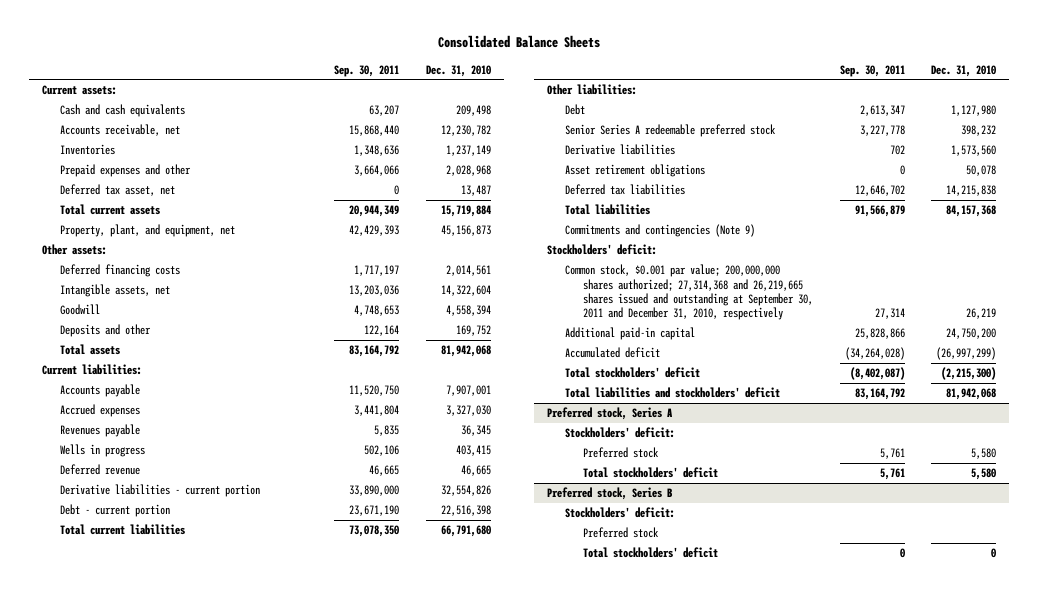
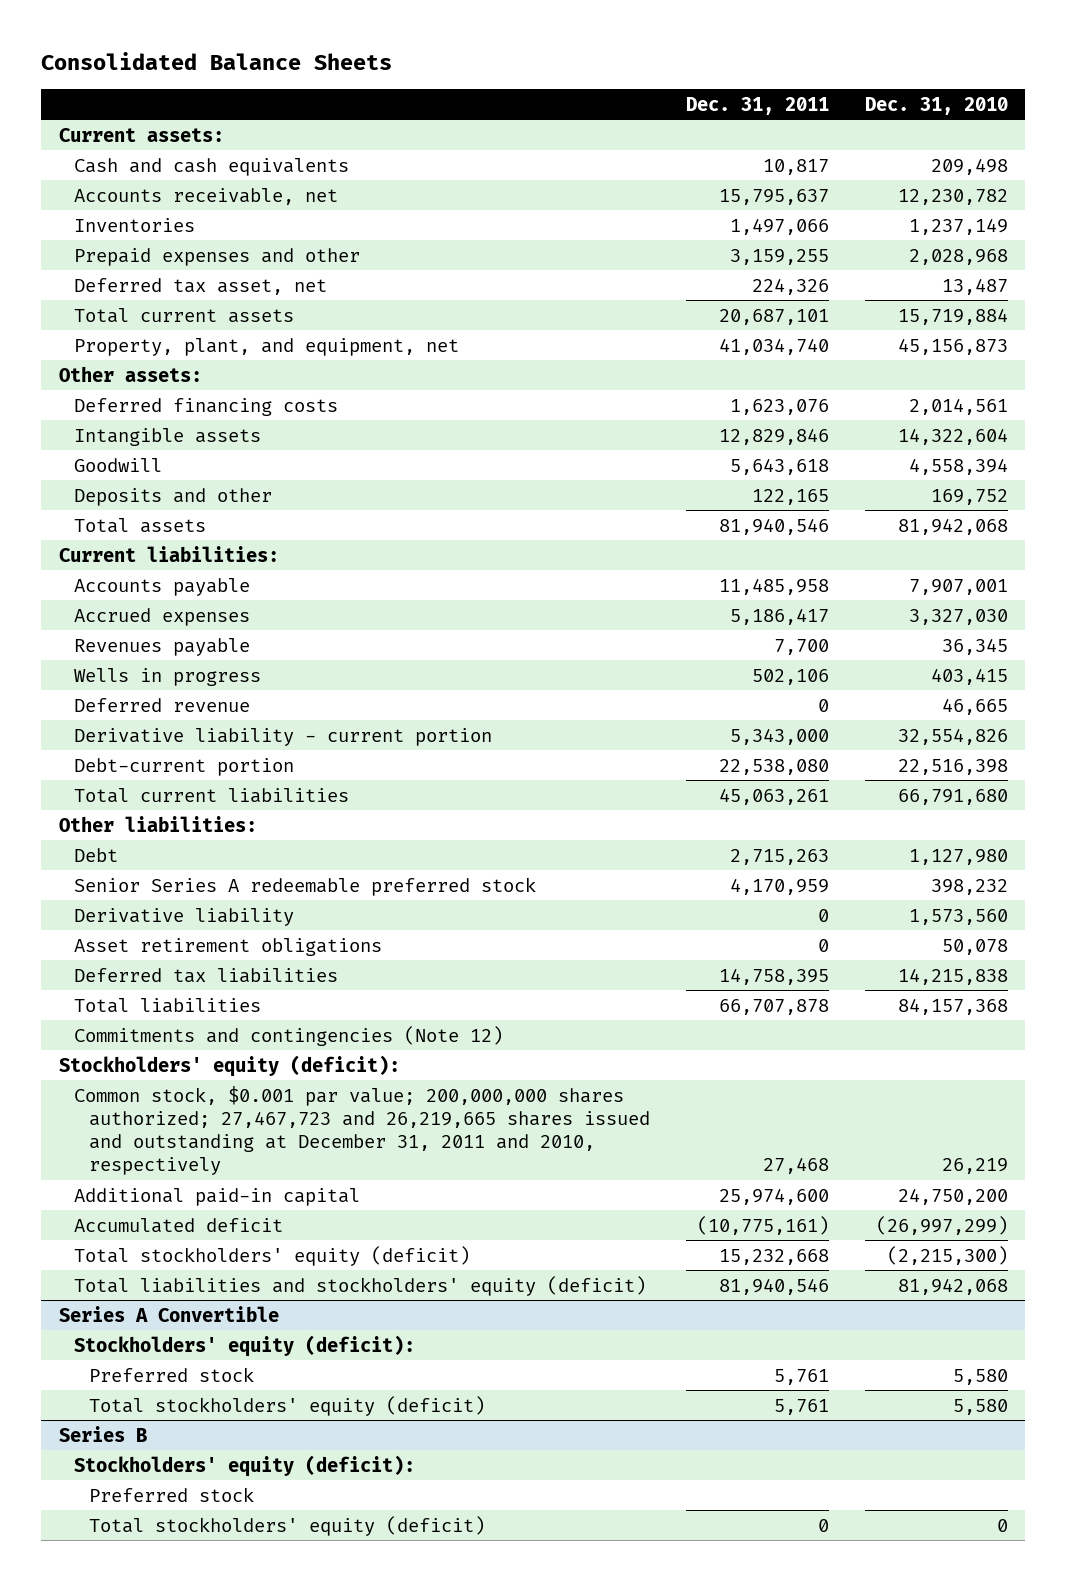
- | Sep. 30, 2011 | Dec. 31, 2010
+ | Dec. 31, 2011 | Dec. 31, 2010
- Intangible assets, net | 13,203,036 | 14,322,604
+ Intangible assets | 12,829,846 | 14,322,604
- Derivative liabilities - current portion | 33,890,000 | 32,554,826
- Debt - current portion | 23,671,190 | 22,516,398
+ Derivative liability - current portion | 5,343,000 | 32,554,826
+ Debt-current portion | 22,538,080 | 22,516,398
- Derivative liabilities | 702 | 1,573,560
+ Derivative liability | 0 | 1,573,560
- Commitments and contingencies (Note 9)
- Stockholders' deficit:
- Common stock, $0.001 par value; 200,000,000 shares authorized; 27,314,368 and 26,219,665 shares issued and outstanding at September 30, 2011 and December 31, 2010, respectively | 27,314 | 26,219
+ Commitments and contingencies (Note 12)
+ Stockholders' equity (deficit):
+ Common stock, $0.001 par value; 200,000,000 shares authorized; 27,467,723 and 26,219,665 shares issued and outstanding at December 31, 2011 and 2010, respectively | 27,468 | 26,219
- Total stockholders' deficit | (8,402,087) | (2,215,300)
- Total liabilities and stockholders' deficit | 83,164,792 | 81,942,068
- Preferred stock, Series A
- Stockholders' deficit:
+ Total stockholders' equity (deficit) | 15,232,668 | (2,215,300)
+ Total liabilities and stockholders' equity (deficit) | 81,940,546 | 81,942,068
+ Series A Convertible
+ Stockholders' equity (deficit):
- Total stockholders' deficit | 5,761 | 5,580
- Preferred stock, Series B
- Stockholders' deficit:
+ Total stockholders' equity (deficit) | 5,761 | 5,580
+ Series B
+ Stockholders' equity (deficit):
- Total stockholders' deficit | 0 | 0
+ Total stockholders' equity (deficit) | 0 | 0

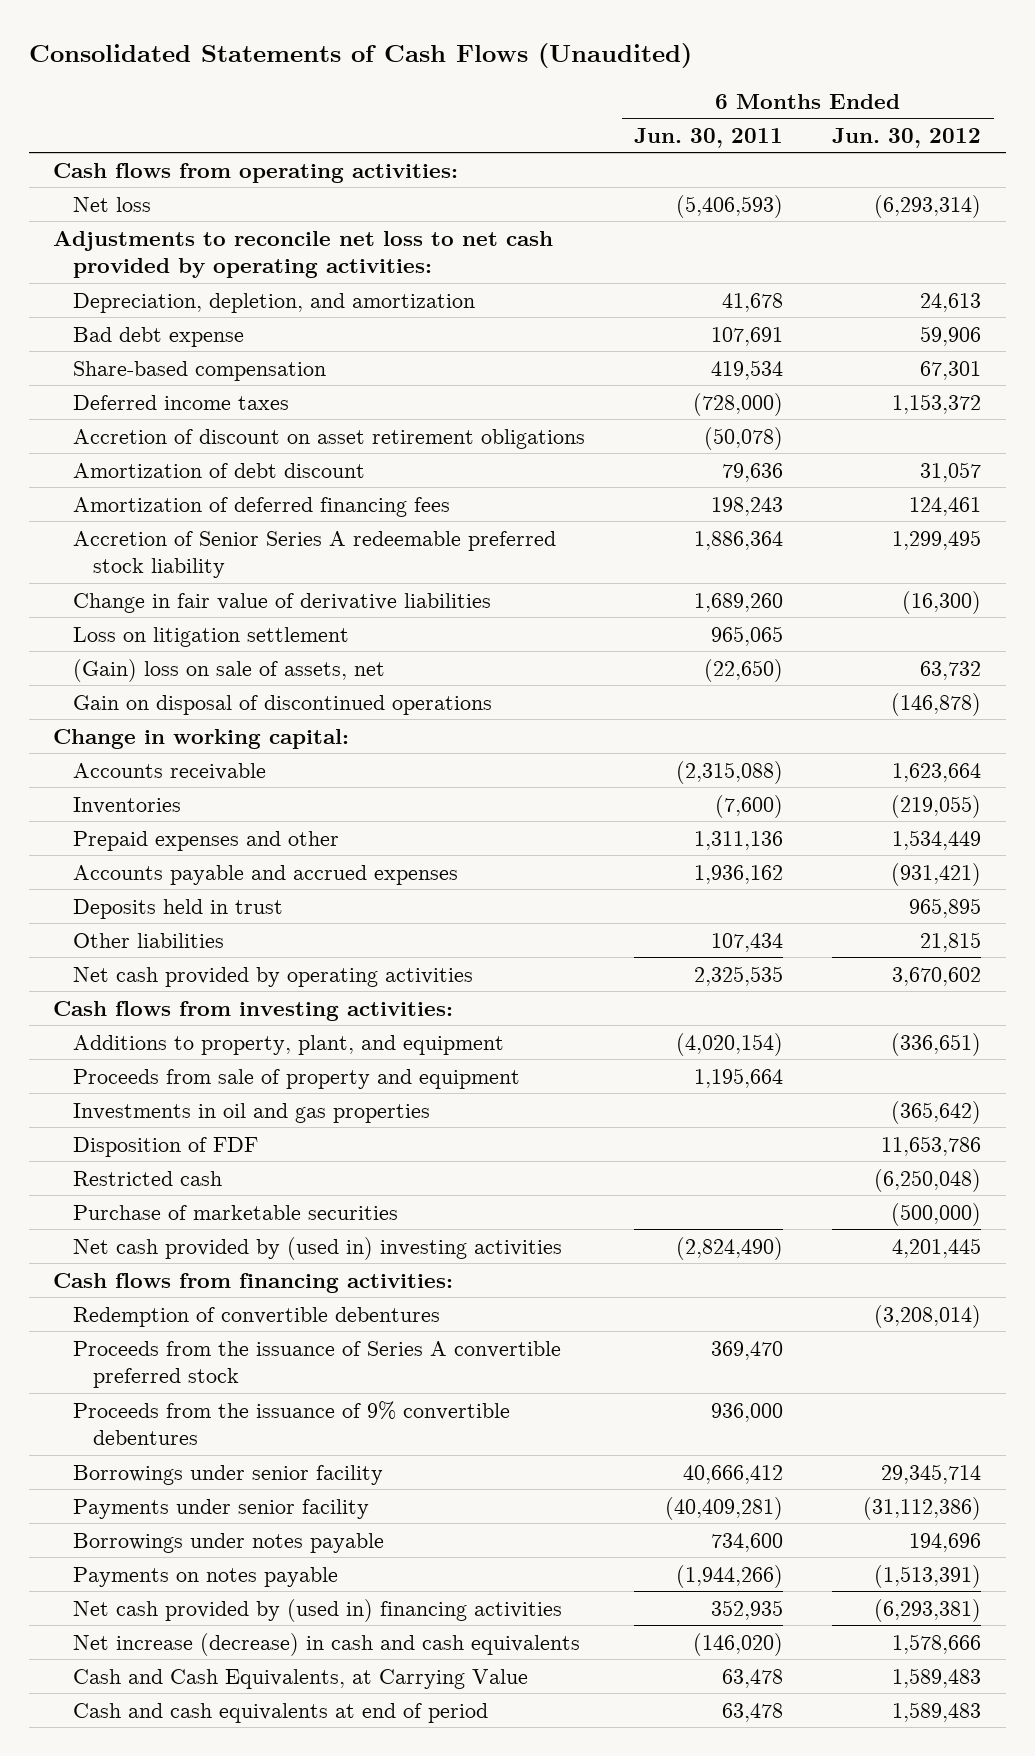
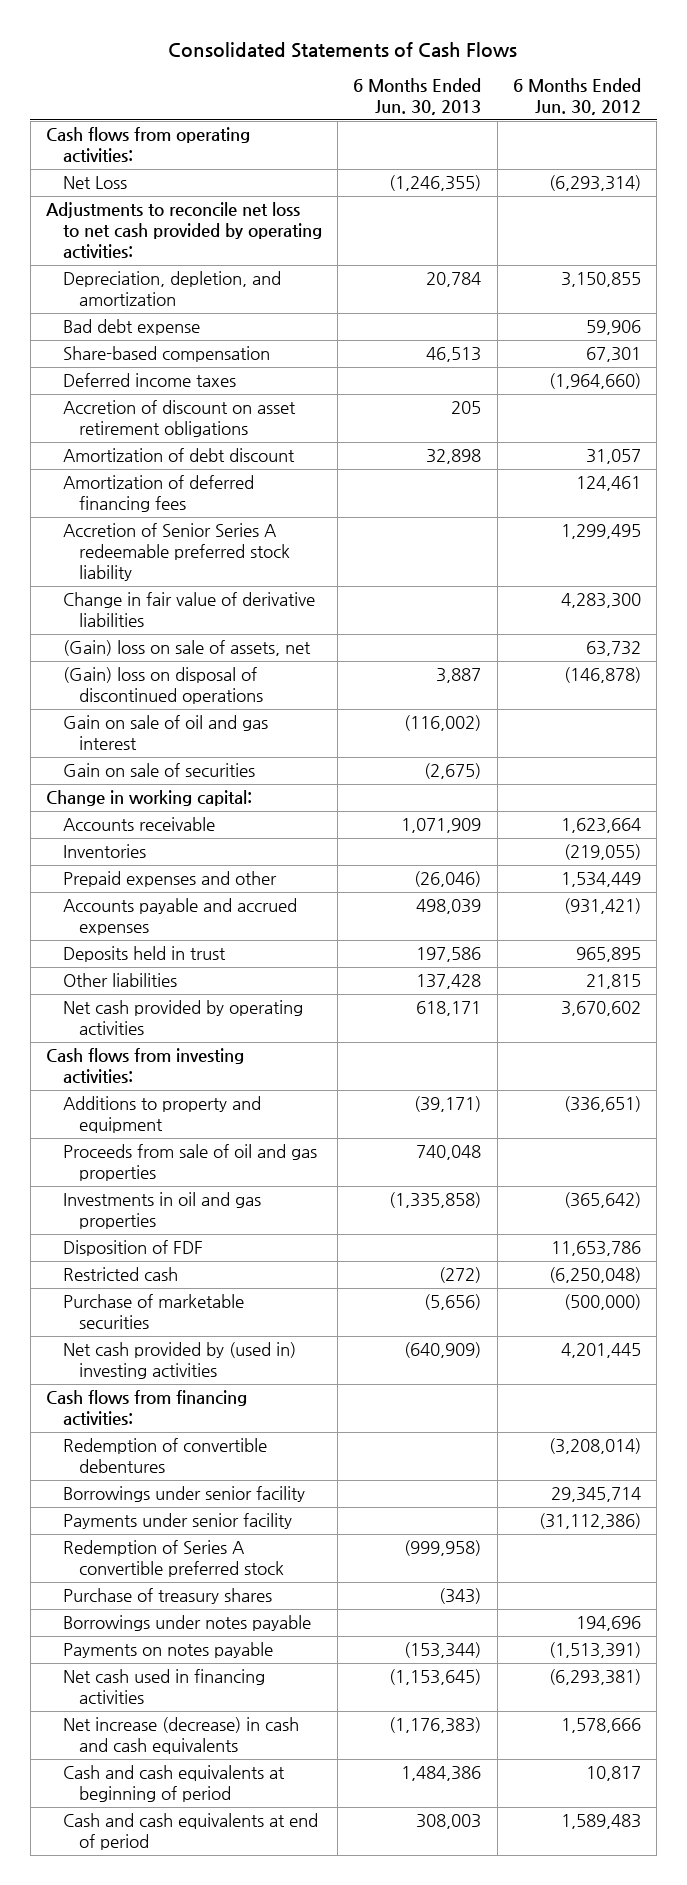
- Consolidated Statements of Cash Flows (Unaudited)
+ Consolidated Statements of Cash Flows
- | 6 Months Ended Jun. 30, 2011 | 6 Months Ended Jun. 30, 2012
+ | 6 Months Ended Jun. 30, 2013 | 6 Months Ended Jun. 30, 2012
- Net loss | (5,406,593) | (6,293,314)
+ Net Loss | (1,246,355) | (6,293,314)
- Depreciation, depletion, and amortization | 41,678 | 24,613
+ Depreciation, depletion, and amortization | 20,784 | 3,150,855
- Deferred income taxes | (728,000) | 1,153,372
+ Deferred income taxes | | (1,964,660)
- Change in fair value of derivative liabilities | 1,689,260 | (16,300)
- Loss on litigation settlement | 965,065 |
+ Change in fair value of derivative liabilities | | 4,283,300
- Gain on disposal of discontinued operations | | (146,878)
+ (Gain) loss on disposal of discontinued operations | 3,887 | (146,878)
+ Gain on sale of oil and gas interest | (116,002) |
+ Gain on sale of securities | (2,675) |
- Additions to property, plant, and equipment | (4,020,154) | (336,651)
- Proceeds from sale of property and equipment | 1,195,664 |
+ Additions to property and equipment | (39,171) | (336,651)
+ Proceeds from sale of oil and gas properties | 740,048 |
- Proceeds from the issuance of Series A convertible preferred stock | 369,470 |
- Proceeds from the issuance of 9% convertible debentures | 936,000 |
+ Redemption of Series A convertible preferred stock | (999,958) |
+ Purchase of treasury shares | (343) |
- Net cash provided by (used in) financing activities | 352,935 | (6,293,381)
+ Net cash used in financing activities | (1,153,645) | (6,293,381)
- Cash and Cash Equivalents, at Carrying Value | 63,478 | 1,589,483
+ Cash and cash equivalents at beginning of period | 1,484,386 | 10,817

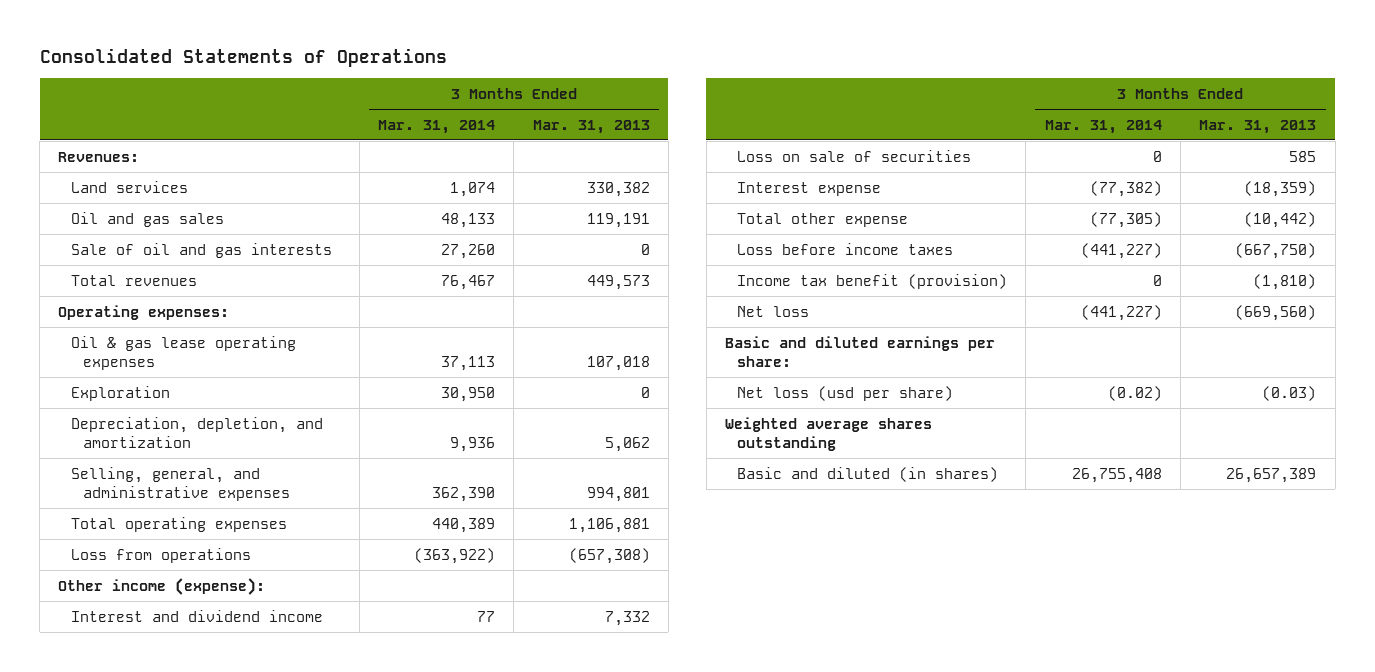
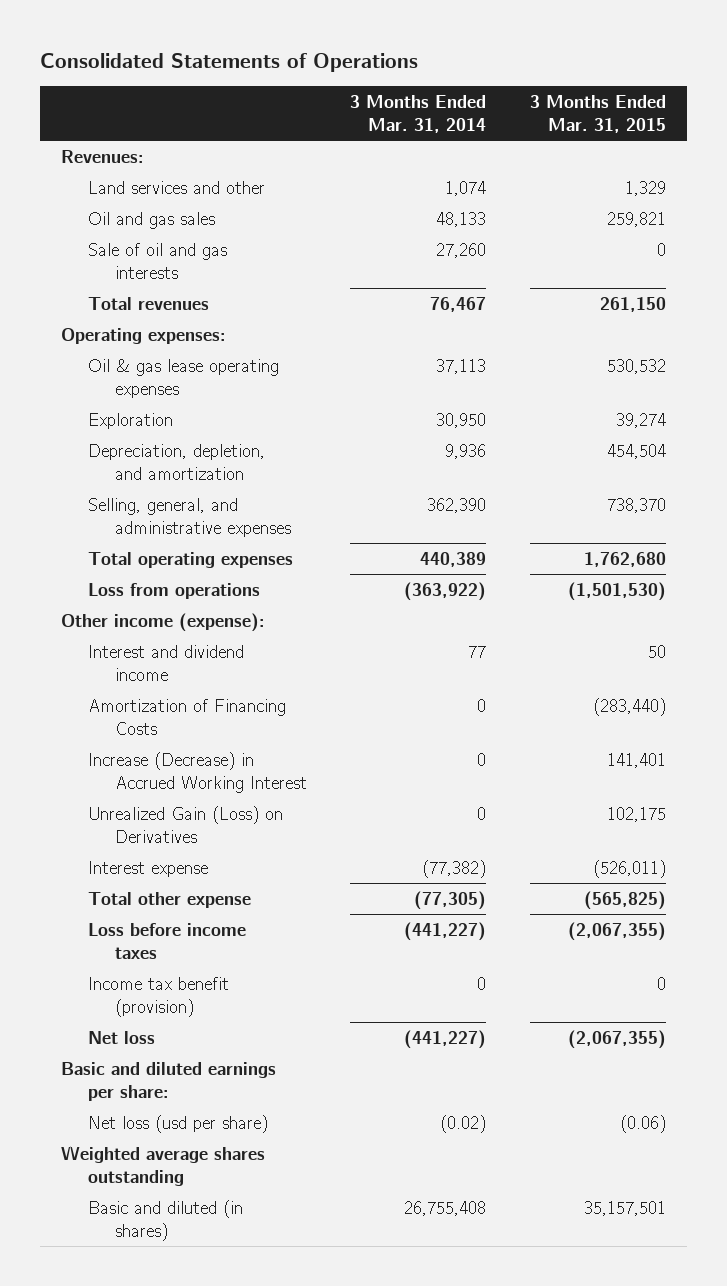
- | 3 Months Ended Mar. 31, 2014 | 3 Months Ended Mar. 31, 2013
+ | 3 Months Ended Mar. 31, 2014 | 3 Months Ended Mar. 31, 2015
- Land services | 1,074 | 330,382
+ Land services and other | 1,074 | 1,329
- Loss on sale of securities | 0 | 585
+ Amortization of Financing Costs | 0 | (283,440)
+ Increase (Decrease) in Accrued Working Interest | 0 | 141,401
+ Unrealized Gain (Loss) on Derivatives | 0 | 102,175

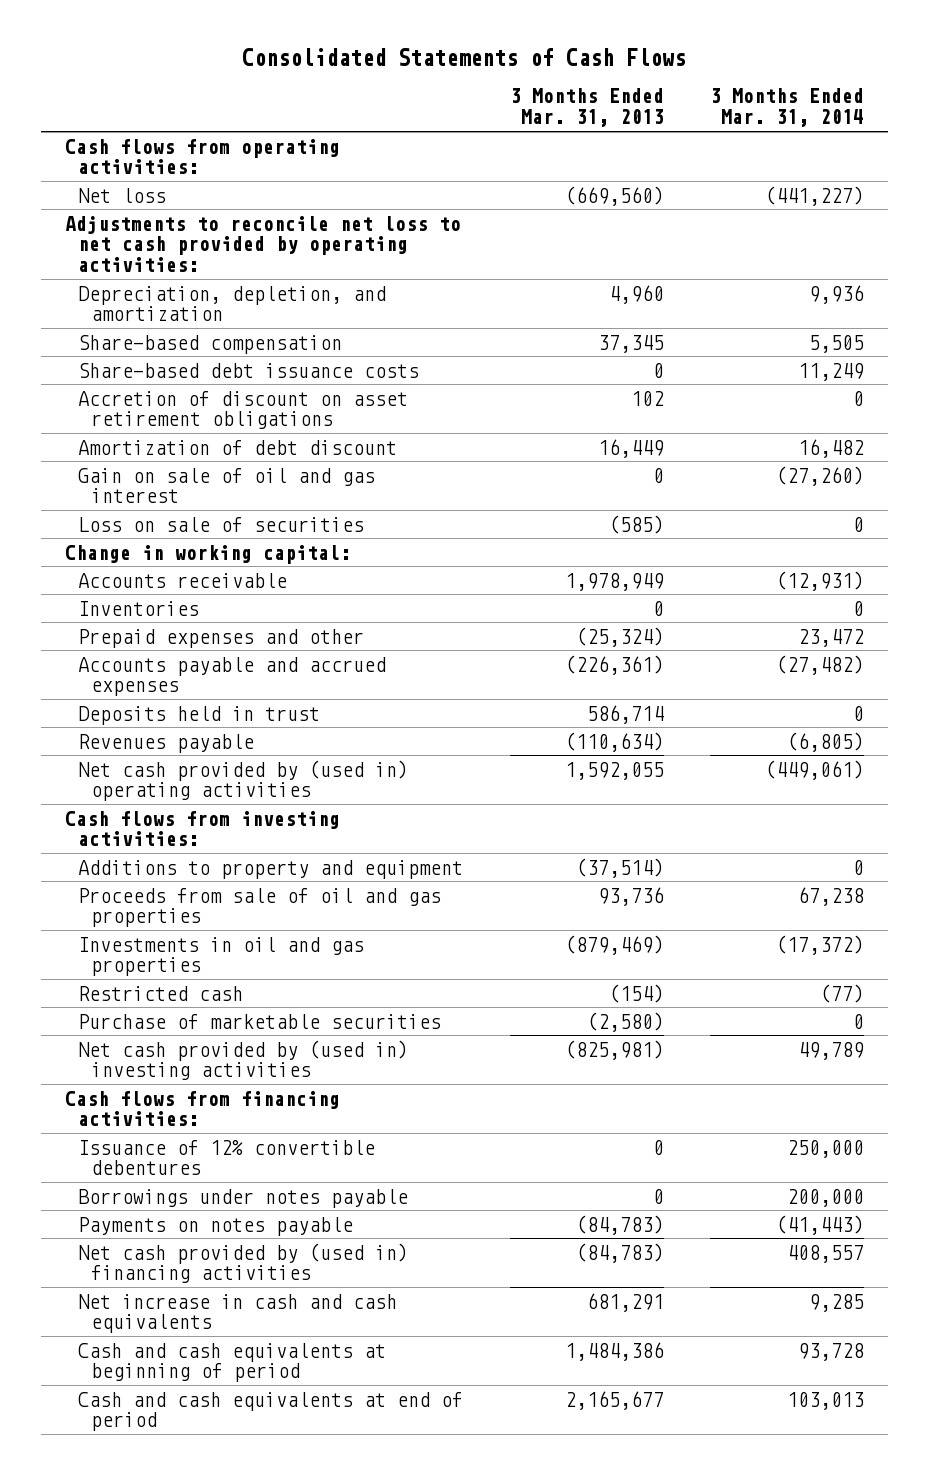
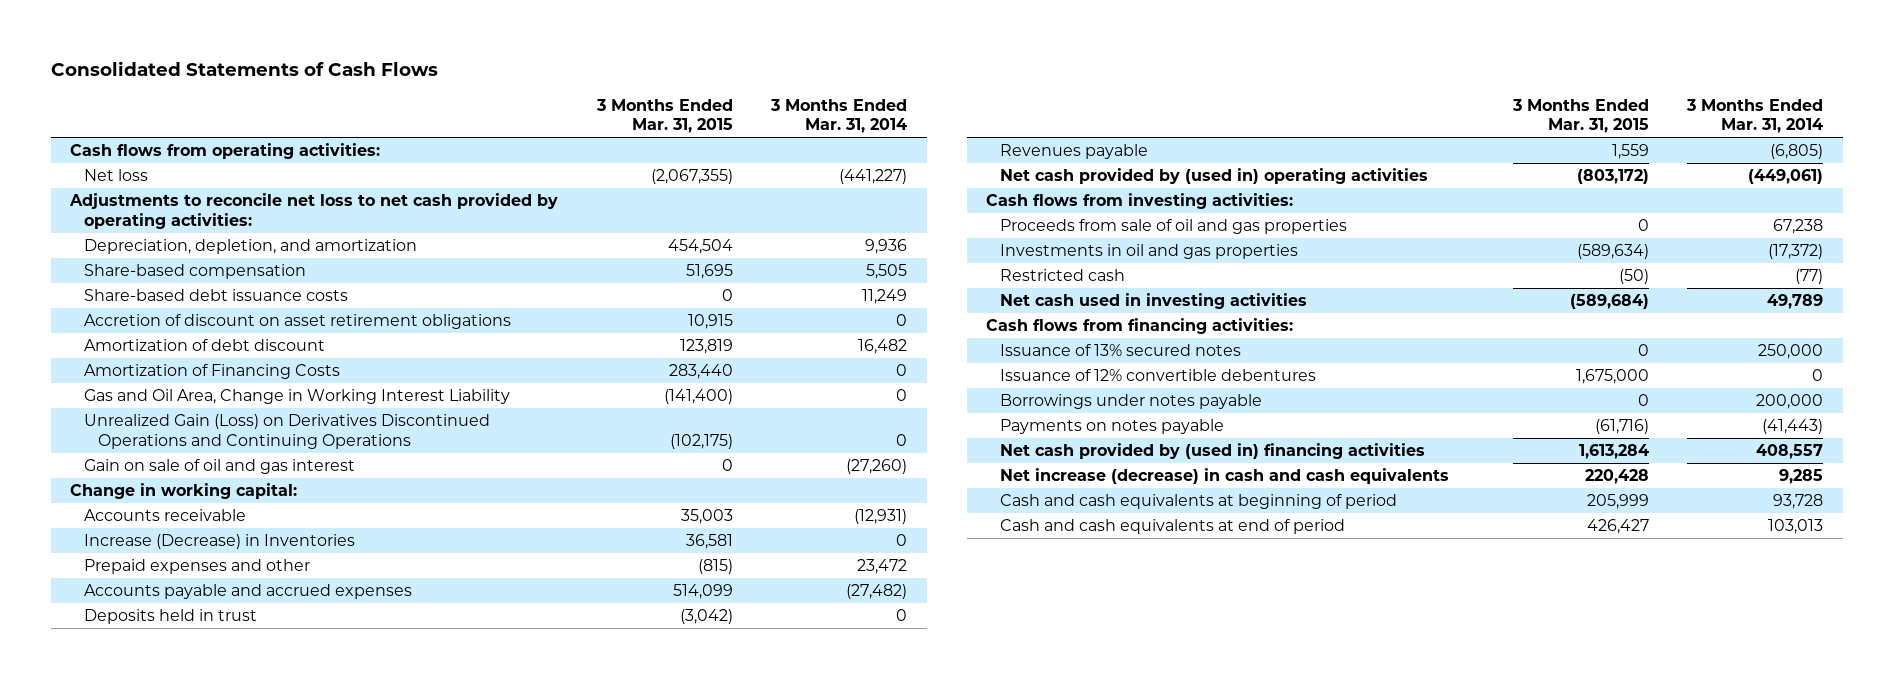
- | 3 Months Ended Mar. 31, 2013 | 3 Months Ended Mar. 31, 2014
+ | 3 Months Ended Mar. 31, 2015 | 3 Months Ended Mar. 31, 2014
+ Amortization of Financing Costs | 283,440 | 0
+ Gas and Oil Area, Change in Working Interest Liability | (141,400) | 0
+ Unrealized Gain (Loss) on Derivatives Discontinued Operations and Continuing Operations | (102,175) | 0
- Loss on sale of securities | (585) | 0
- Inventories | 0 | 0
+ Increase (Decrease) in Inventories | 36,581 | 0
- Additions to property and equipment | (37,514) | 0
- Purchase of marketable securities | (2,580) | 0
- Net cash provided by (used in) investing activities | (825,981) | 49,789
+ Net cash used in investing activities | (589,684) | 49,789
- Issuance of 12% convertible debentures | 0 | 250,000
+ Issuance of 13% secured notes | 0 | 250,000
+ Issuance of 12% convertible debentures | 1,675,000 | 0
- Net increase in cash and cash equivalents | 681,291 | 9,285
+ Net increase (decrease) in cash and cash equivalents | 220,428 | 9,285

